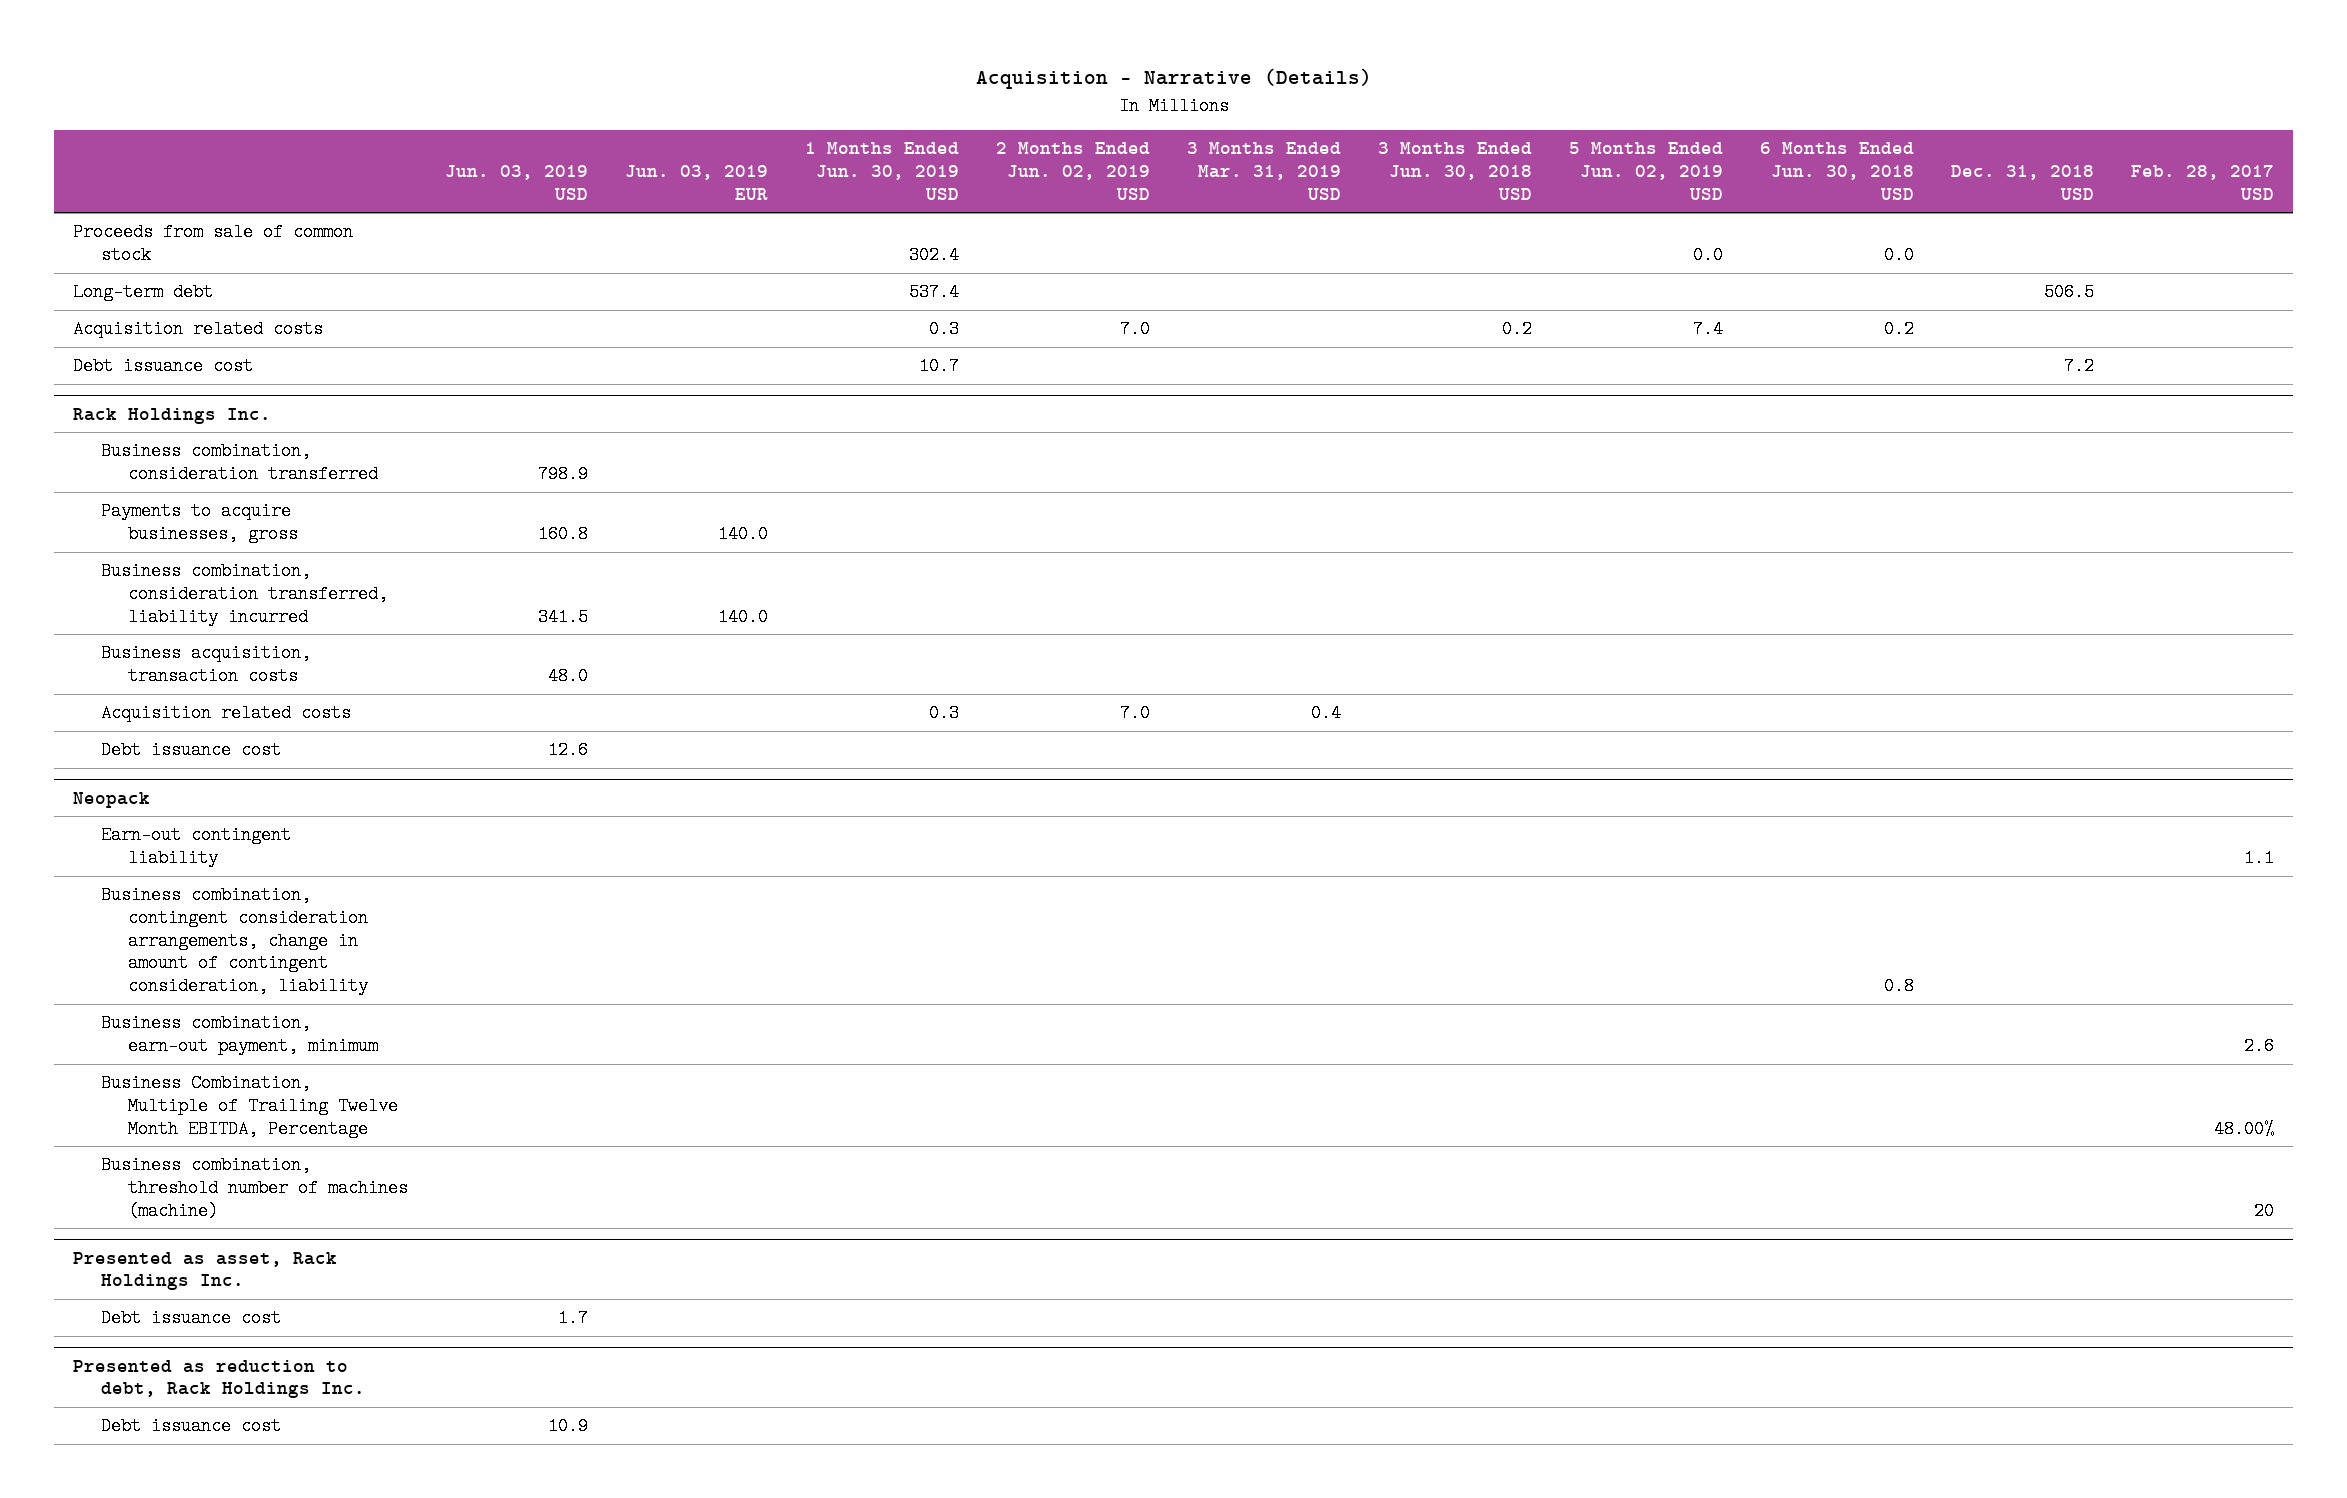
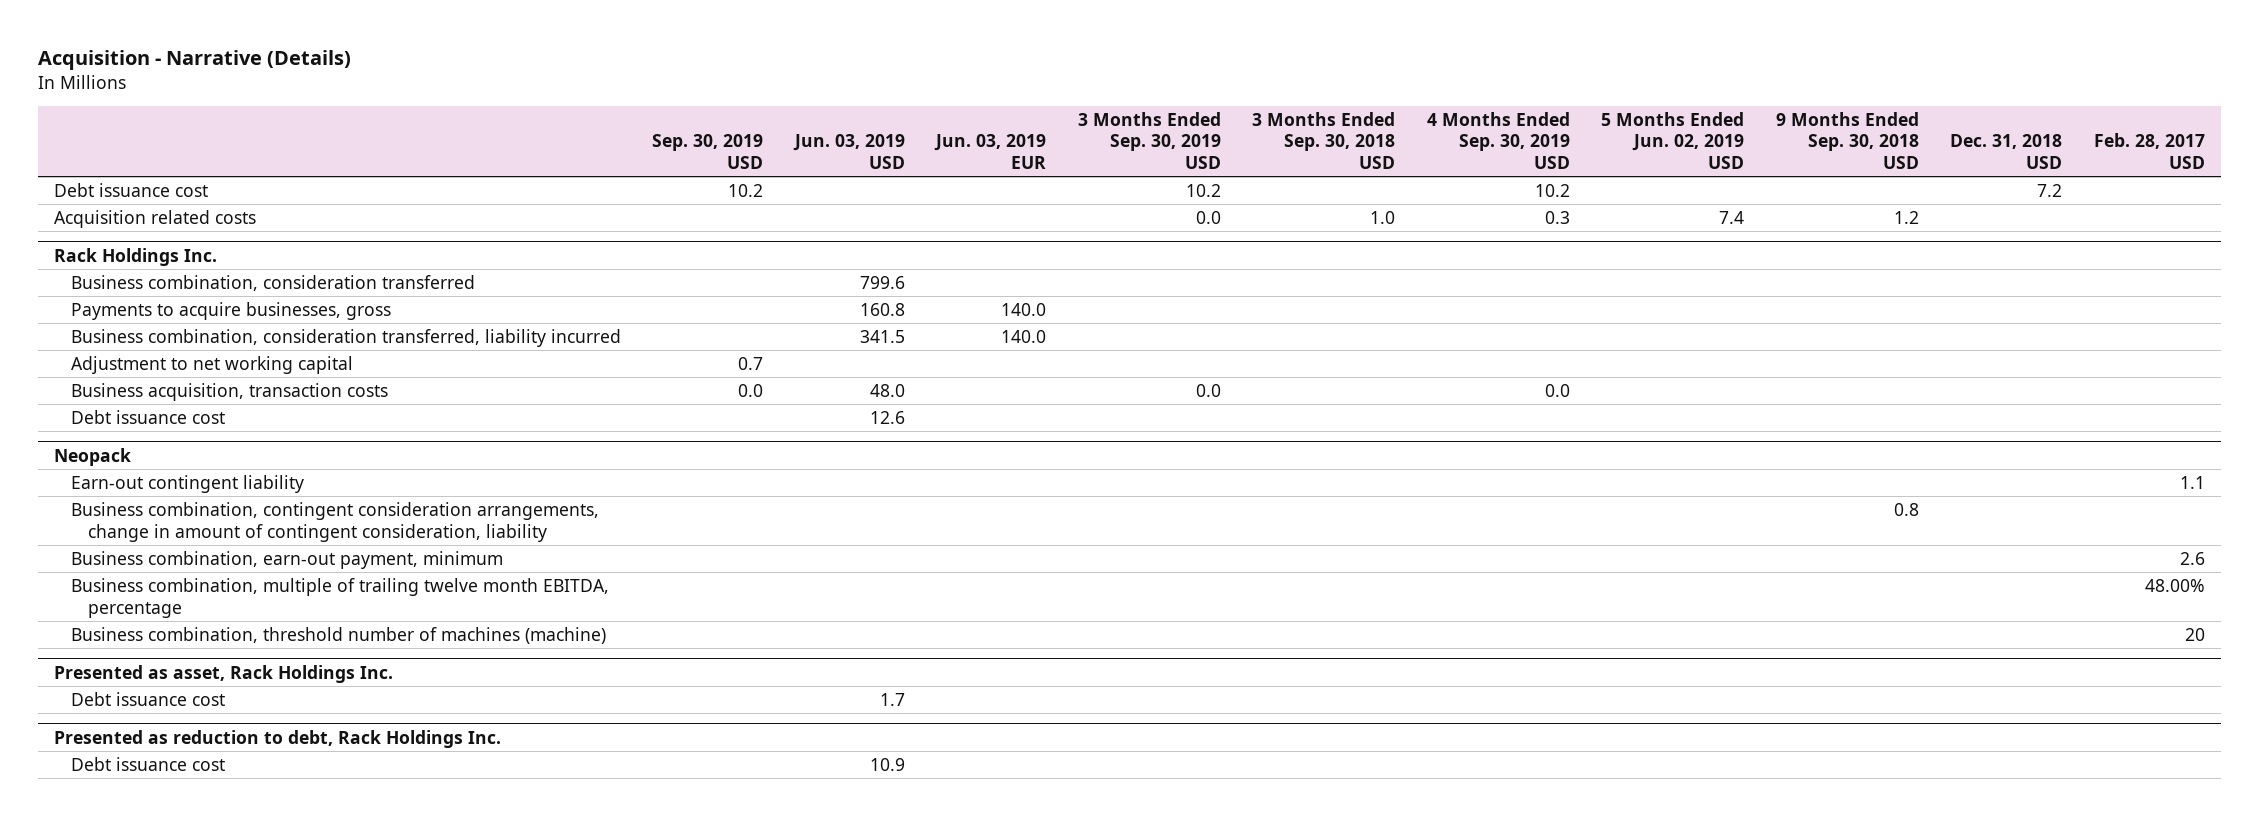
- | Jun. 03, 2019 USD | Jun. 03, 2019 EUR | 1 Months Ended Jun. 30, 2019 USD | 2 Months Ended Jun. 02, 2019 USD | 3 Months Ended Mar. 31, 2019 USD | 3 Months Ended Jun. 30, 2018 USD | 5 Months Ended Jun. 02, 2019 USD | 6 Months Ended Jun. 30, 2018 USD | Dec. 31, 2018 USD | Feb. 28, 2017 USD
+ | Sep. 30, 2019 USD | Jun. 03, 2019 USD | Jun. 03, 2019 EUR | 3 Months Ended Sep. 30, 2019 USD | 3 Months Ended Sep. 30, 2018 USD | 4 Months Ended Sep. 30, 2019 USD | 5 Months Ended Jun. 02, 2019 USD | 9 Months Ended Sep. 30, 2018 USD | Dec. 31, 2018 USD | Feb. 28, 2017 USD
- Proceeds from sale of common stock | | | 302.4 | | | | 0.0 | 0.0 | |
- Long-term debt | | | 537.4 | | | | | | 506.5 |
moved down: Acquisition related costs | | | | 0.0 | 1.0 | 0.3 | 7.4 | 1.2 | |
@ Rack Holdings Inc.
- Business combination, consideration transferred | 798.9 | | | | | | | | |
+ Business combination, consideration transferred | | 799.6 | | | | | | | |
+ Adjustment to net working capital | 0.7 | | | | | | | | |
- Acquisition related costs | | | 0.3 | 7.0 | 0.4 | | | | |
@ Neopack
- Business Combination, Multiple of Trailing Twelve Month EBITDA, Percentage | | | | | | | | | | 48.00%
+ Business combination, multiple of trailing twelve month EBITDA, percentage | | | | | | | | | | 48.00%

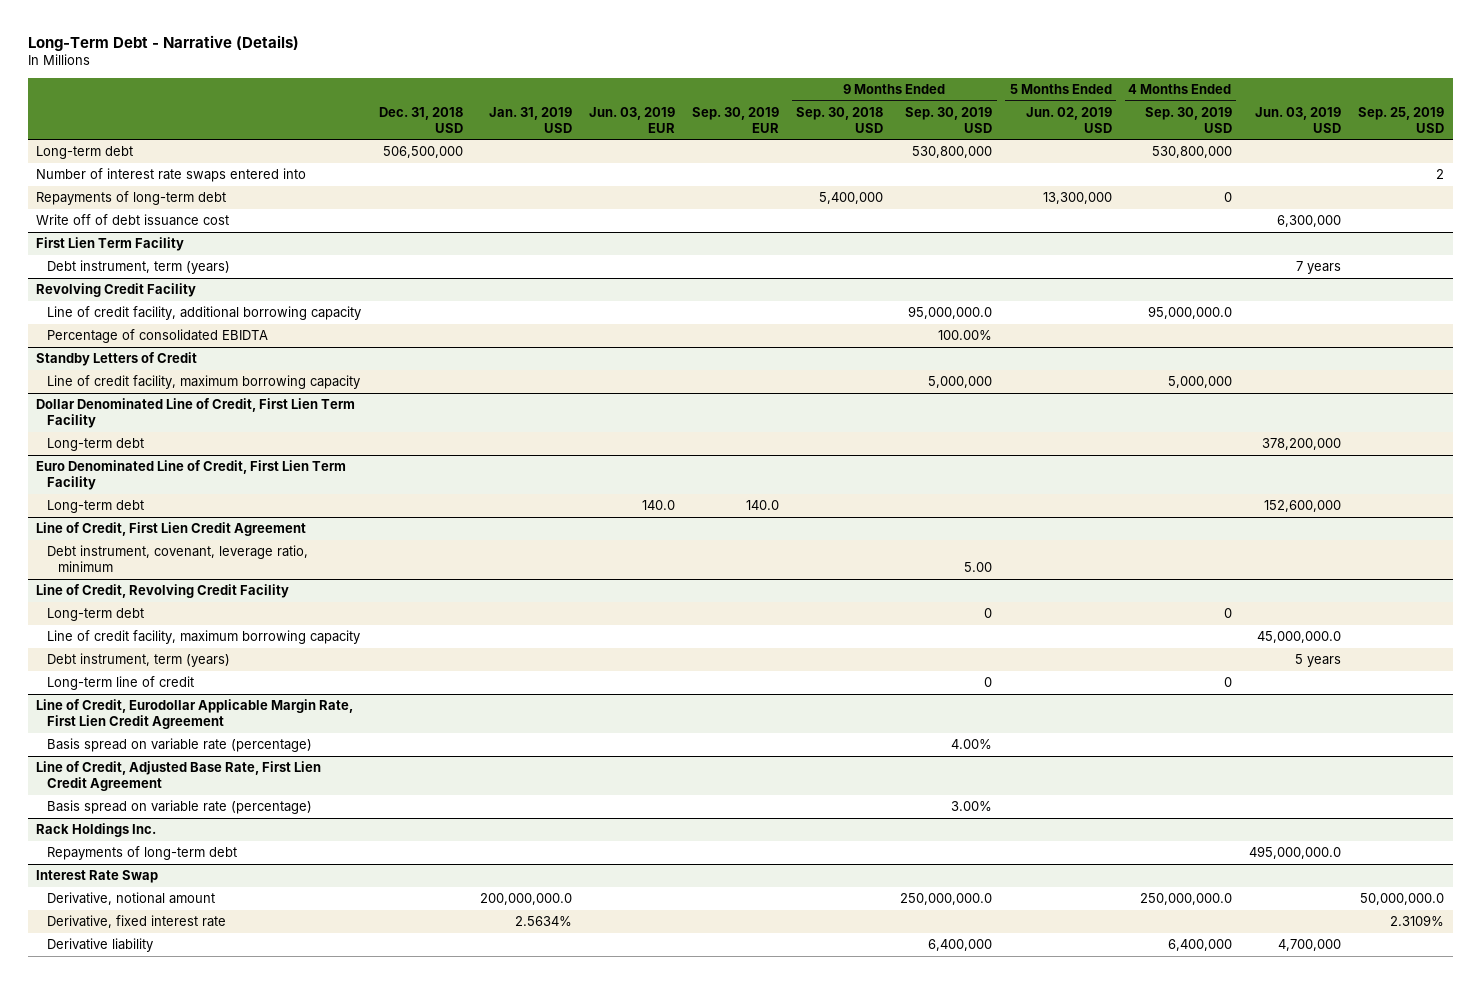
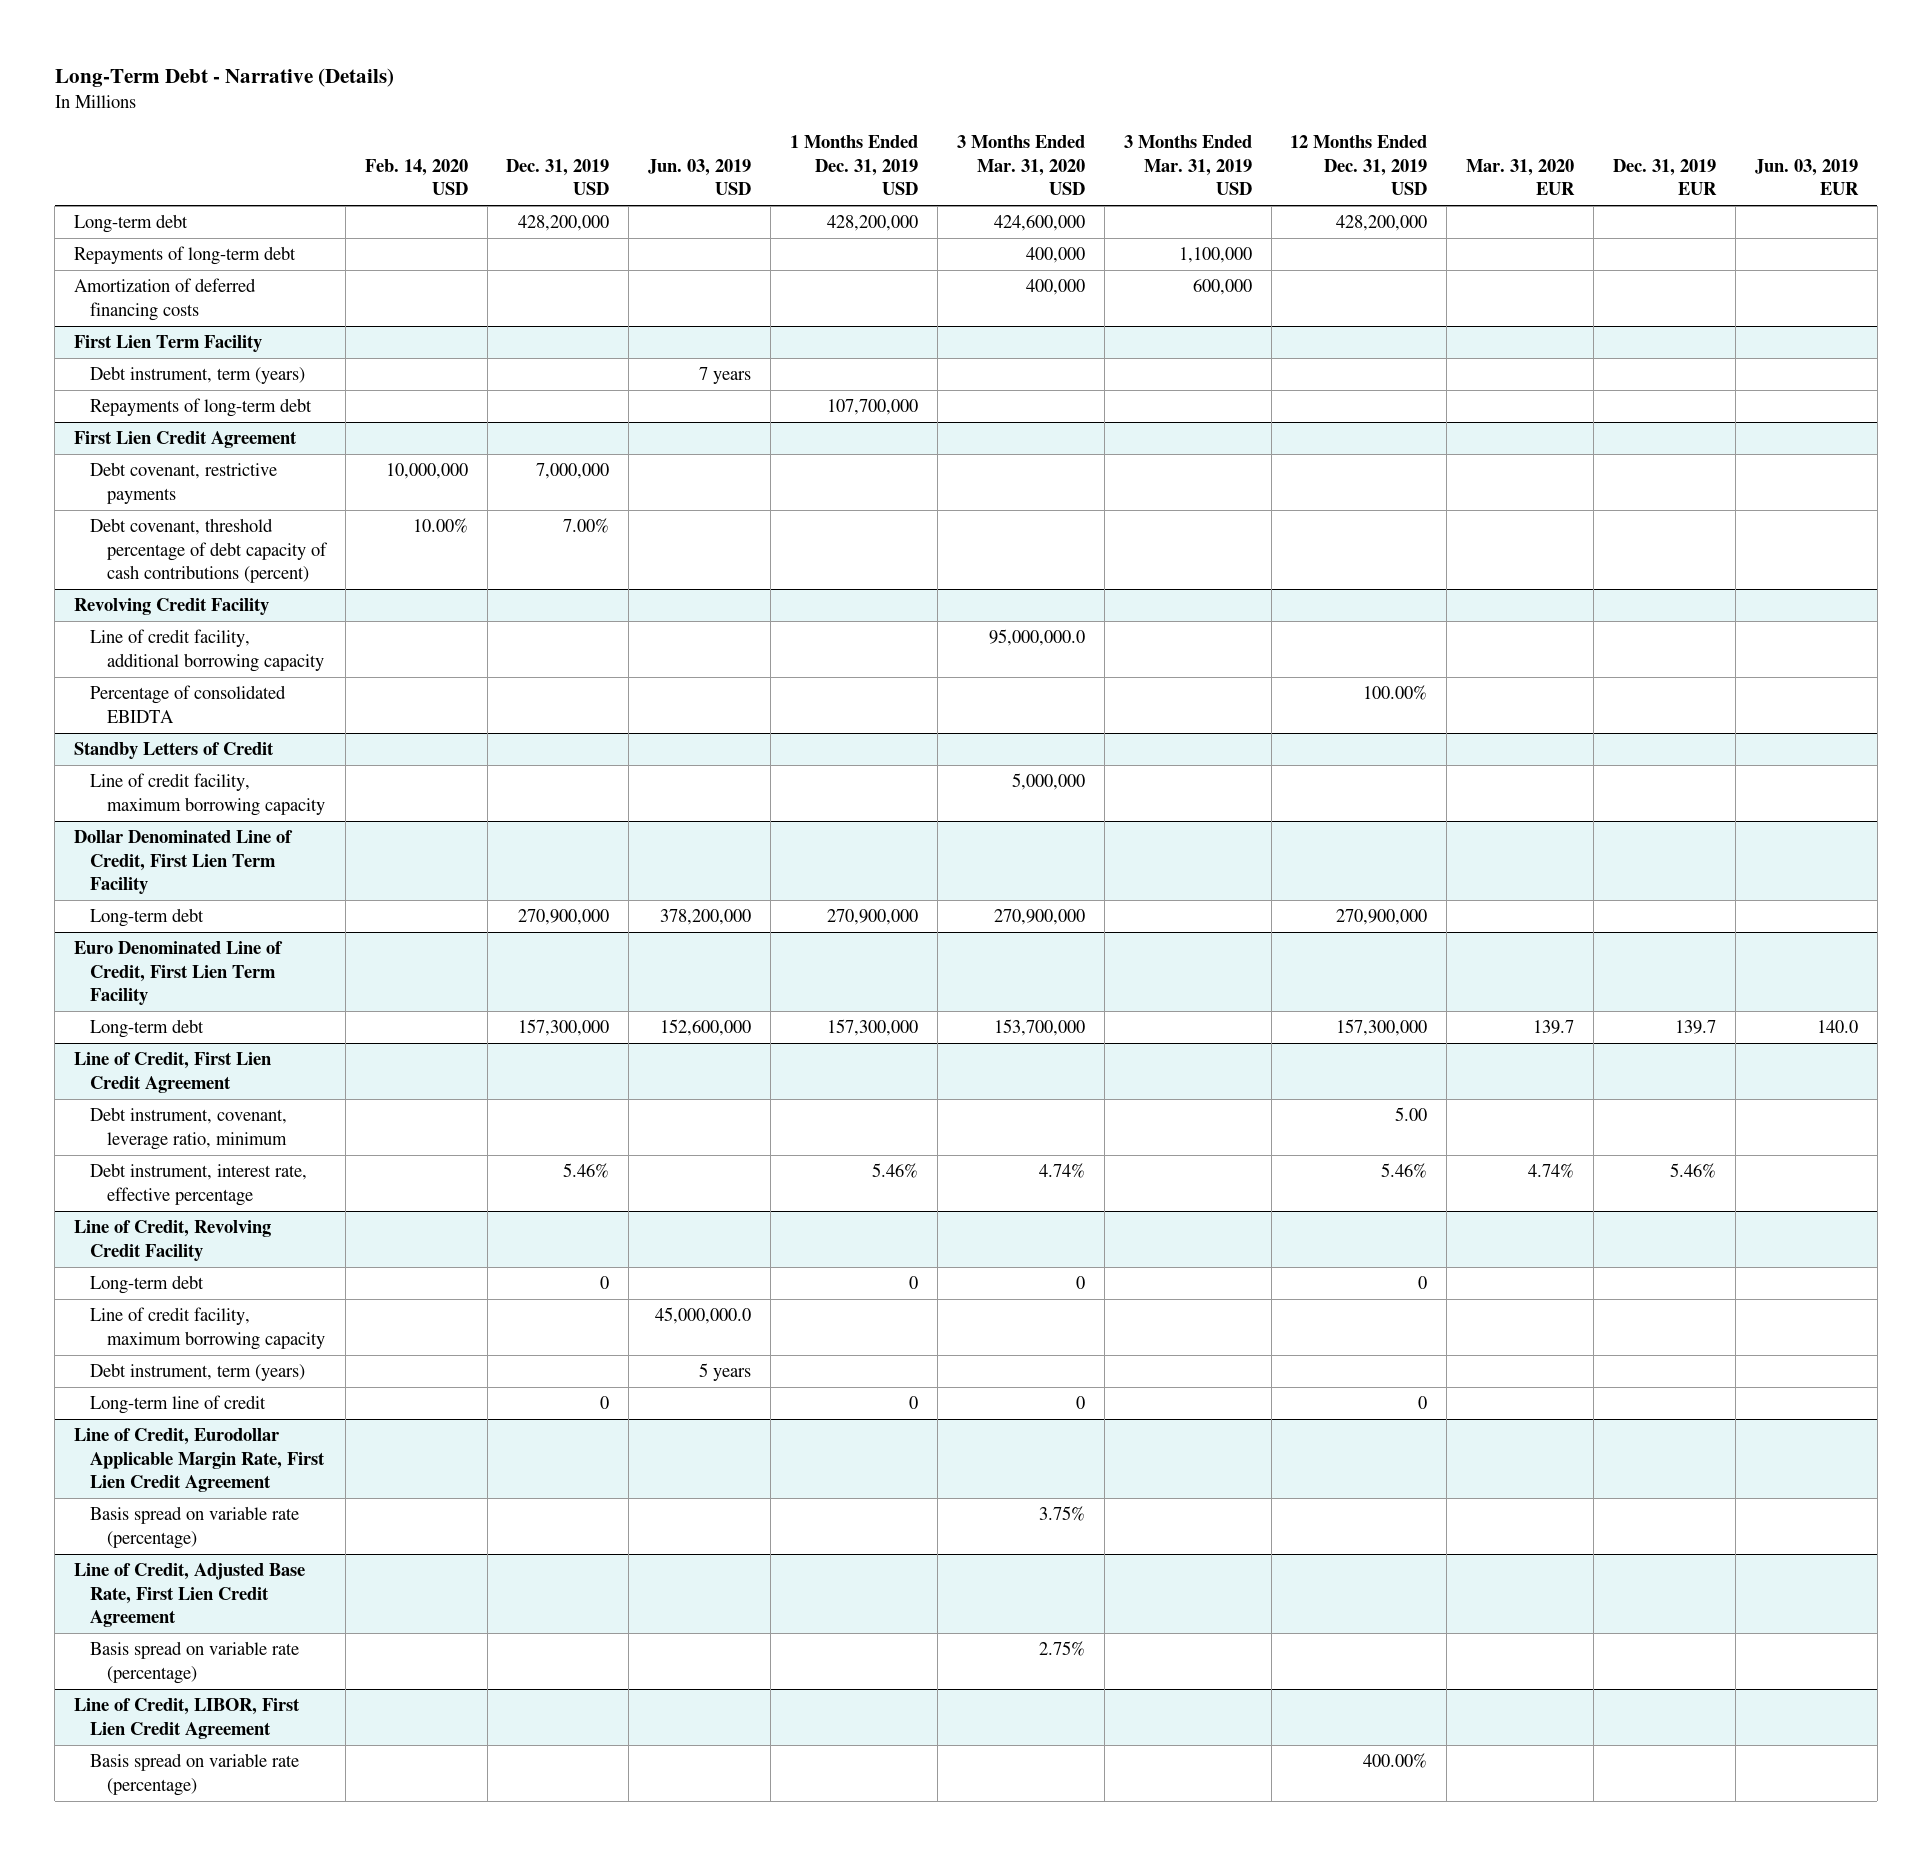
- | Dec. 31, 2018 USD | Jan. 31, 2019 USD | Jun. 03, 2019 EUR | Sep. 30, 2019 EUR | 9 Months Ended Sep. 30, 2018 USD | 9 Months Ended Sep. 30, 2019 USD | 5 Months Ended Jun. 02, 2019 USD | 4 Months Ended Sep. 30, 2019 USD | Jun. 03, 2019 USD | Sep. 25, 2019 USD
+ | Feb. 14, 2020 USD | Dec. 31, 2019 USD | Jun. 03, 2019 USD | 1 Months Ended Dec. 31, 2019 USD | 3 Months Ended Mar. 31, 2020 USD | 3 Months Ended Mar. 31, 2019 USD | 12 Months Ended Dec. 31, 2019 USD | Mar. 31, 2020 EUR | Dec. 31, 2019 EUR | Jun. 03, 2019 EUR
- Number of interest rate swaps entered into | | | | | | | | | | 2
- Write off of debt issuance cost | | | | | | | | | 6,300,000 |
+ Amortization of deferred financing costs | | | | | 400,000 | 600,000 | | | |
@ First Lien Term Facility
+ Repayments of long-term debt | | | | 107,700,000 | | | | | |
+ First Lien Credit Agreement
+ Debt covenant, restrictive payments | 10,000,000 | 7,000,000 | | | | | | | |
+ Debt covenant, threshold percentage of debt capacity of cash contributions (percent) | 10.00% | 7.00% | | | | | | | |
@ Line of Credit, First Lien Credit Agreement
+ Debt instrument, interest rate, effective percentage | | 5.46% | | 5.46% | 4.74% | | 5.46% | 4.74% | 5.46% |
- Rack Holdings Inc.
- Repayments of long-term debt | | | | | | | | | 495,000,000.0 |
- Interest Rate Swap
- Derivative, notional amount | | 200,000,000.0 | | | | 250,000,000.0 | | 250,000,000.0 | | 50,000,000.0
- Derivative, fixed interest rate | | 2.5634% | | | | | | | | 2.3109%
- Derivative liability | | | | | | 6,400,000 | | 6,400,000 | 4,700,000 |
+ Line of Credit, LIBOR, First Lien Credit Agreement
+ Basis spread on variable rate (percentage) | | | | | | | 400.00% | | |

